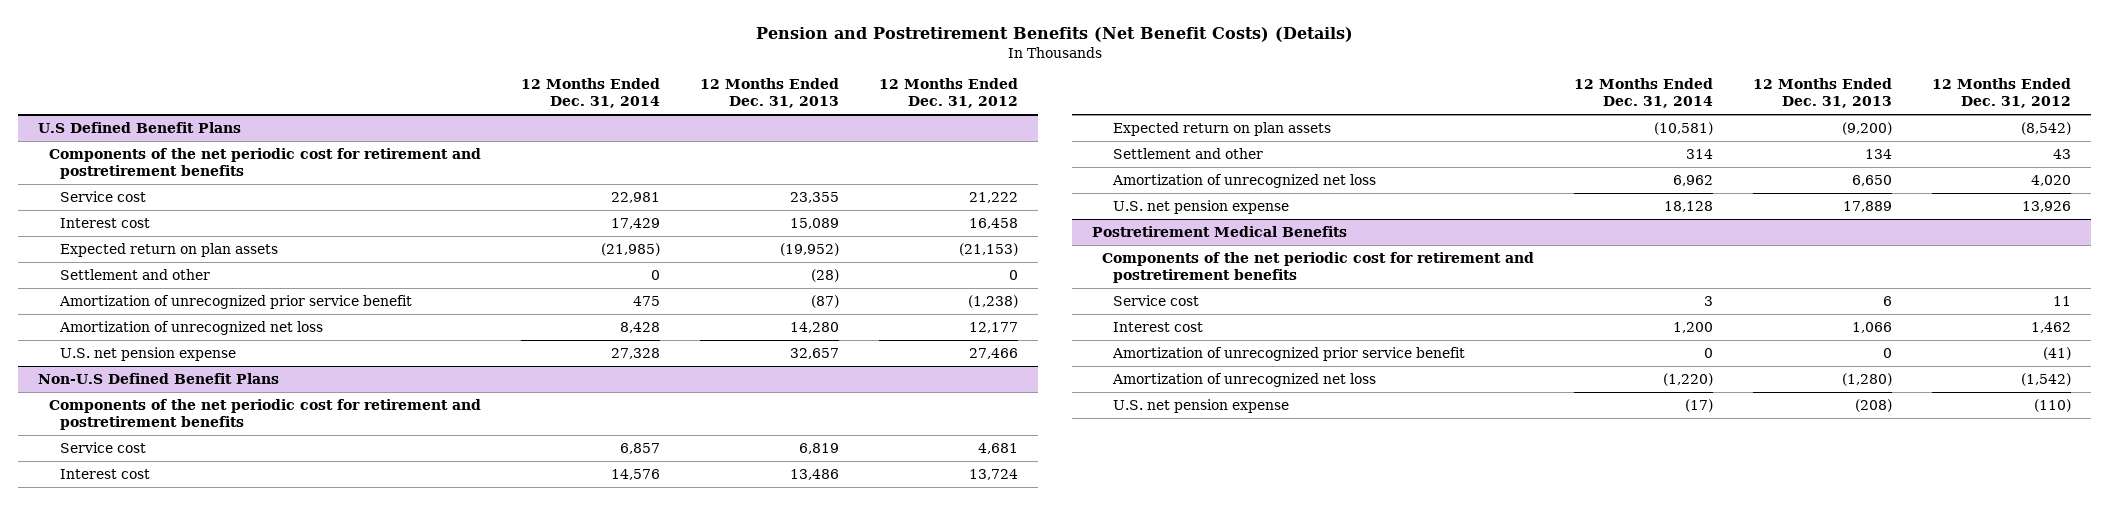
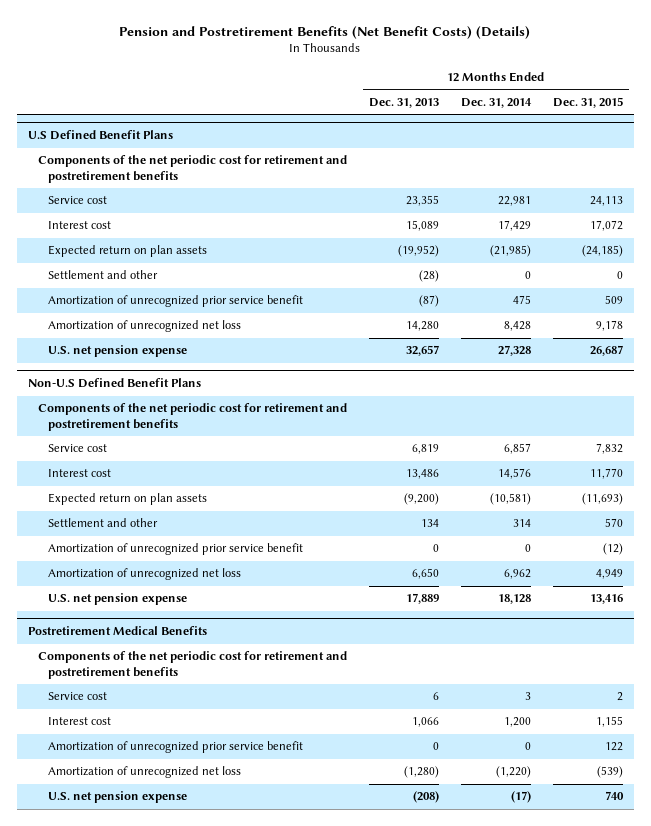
- | 12 Months Ended Dec. 31, 2014 | 12 Months Ended Dec. 31, 2013 | 12 Months Ended Dec. 31, 2012
+ | 12 Months Ended Dec. 31, 2013 | 12 Months Ended Dec. 31, 2014 | 12 Months Ended Dec. 31, 2015
@ Non-U.S Defined Benefit Plans
+ Amortization of unrecognized prior service benefit | 0 | 0 | (12)

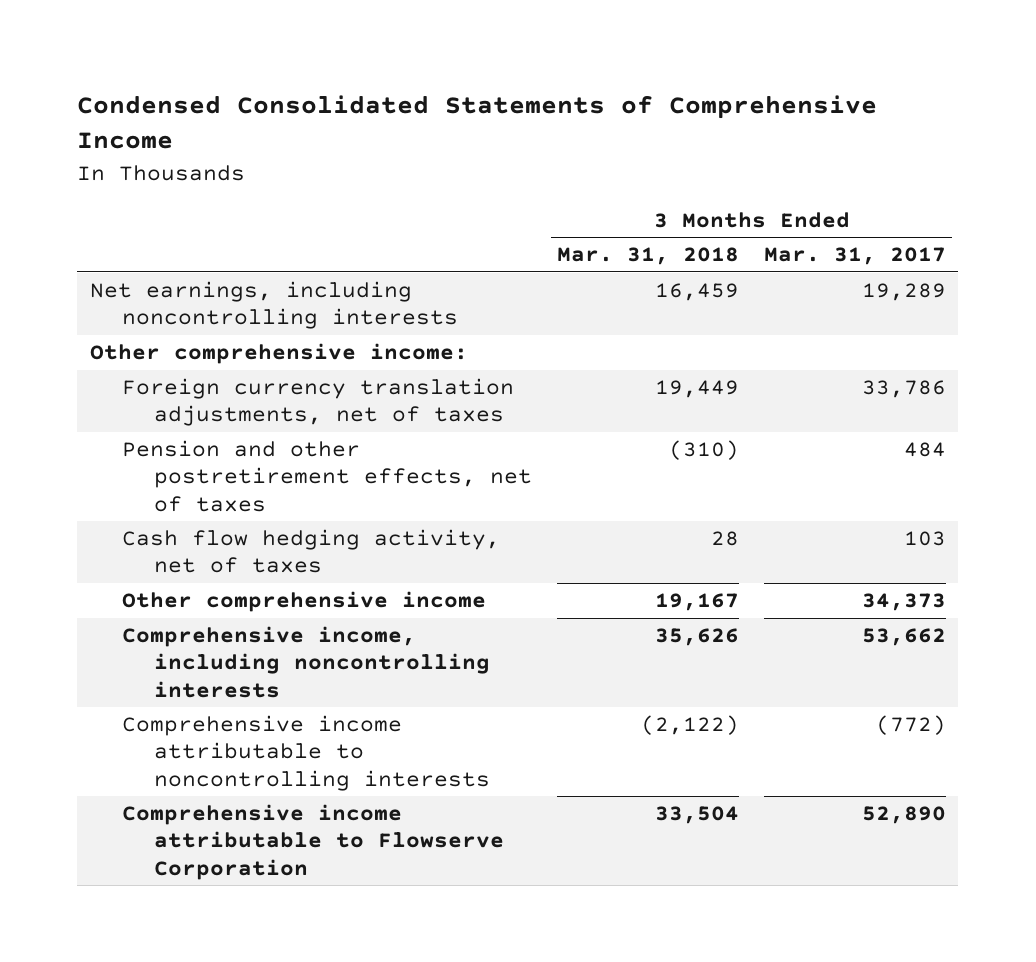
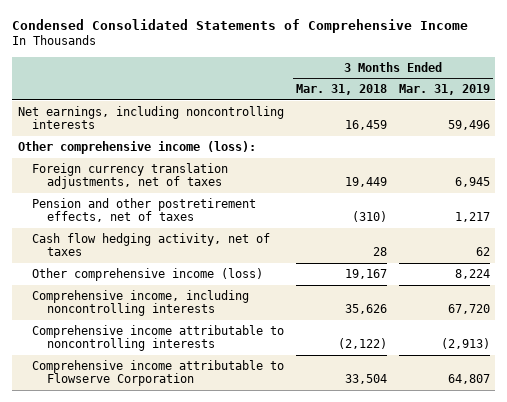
- | 3 Months Ended Mar. 31, 2018 | 3 Months Ended Mar. 31, 2017
+ | 3 Months Ended Mar. 31, 2018 | 3 Months Ended Mar. 31, 2019
- Other comprehensive income:
+ Other comprehensive income (loss):
- Other comprehensive income | 19,167 | 34,373
+ Other comprehensive income (loss) | 19,167 | 8,224

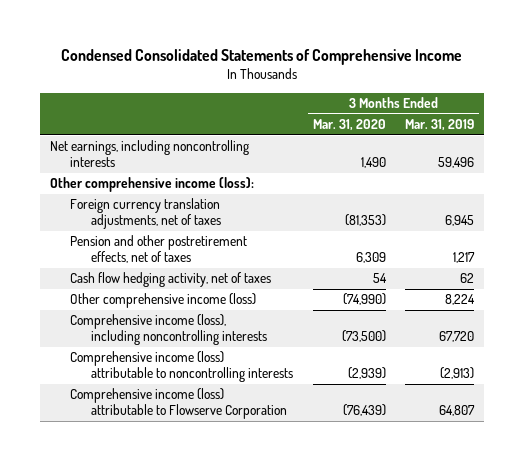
- | 3 Months Ended Mar. 31, 2018 | 3 Months Ended Mar. 31, 2019
+ | 3 Months Ended Mar. 31, 2020 | 3 Months Ended Mar. 31, 2019
- Comprehensive income, including noncontrolling interests | 35,626 | 67,720
- Comprehensive income attributable to noncontrolling interests | (2,122) | (2,913)
- Comprehensive income attributable to Flowserve Corporation | 33,504 | 64,807
+ Comprehensive income (loss), including noncontrolling interests | (73,500) | 67,720
+ Comprehensive income (loss) attributable to noncontrolling interests | (2,939) | (2,913)
+ Comprehensive income (loss) attributable to Flowserve Corporation | (76,439) | 64,807

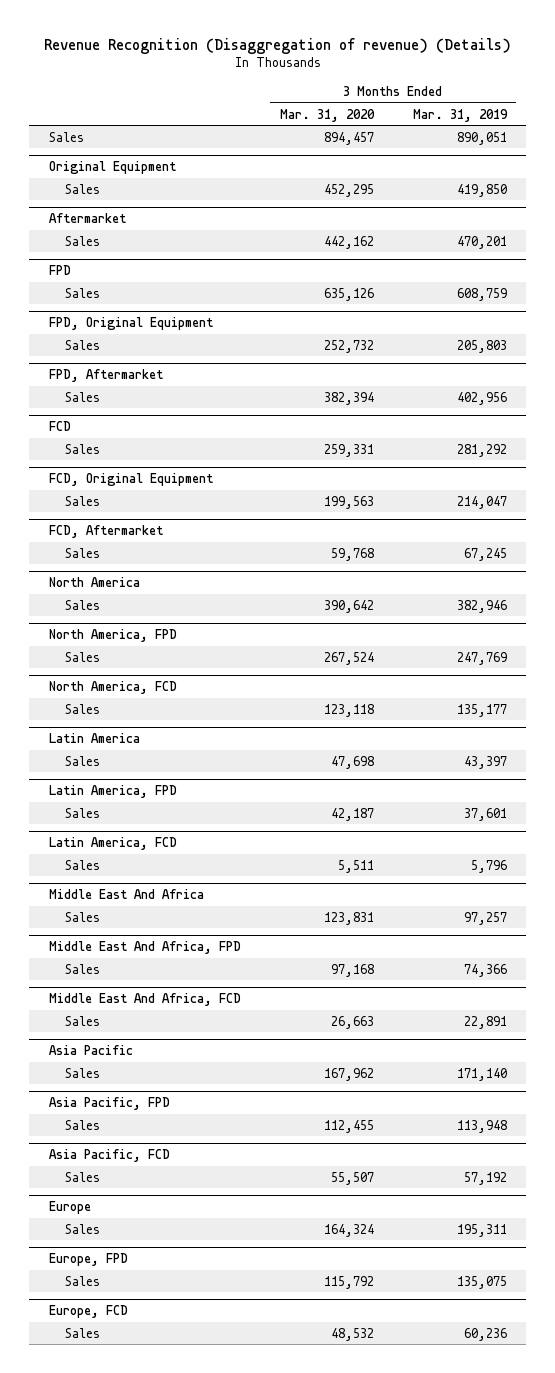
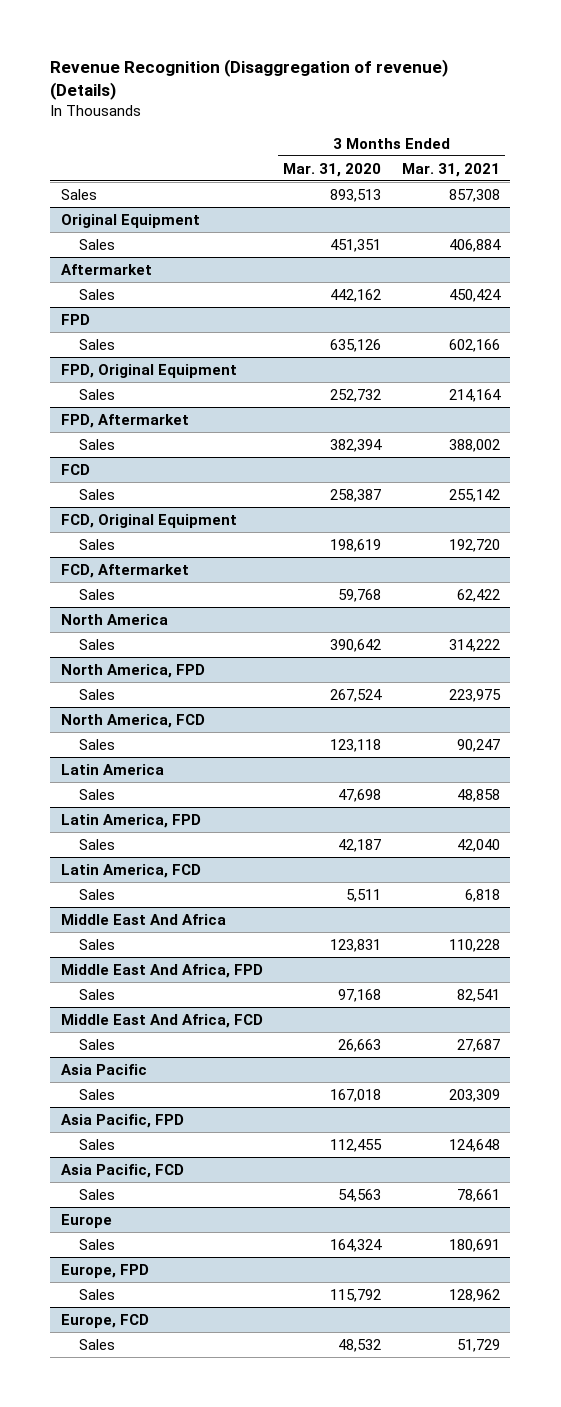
- | 3 Months Ended Mar. 31, 2020 | 3 Months Ended Mar. 31, 2019
+ | 3 Months Ended Mar. 31, 2020 | 3 Months Ended Mar. 31, 2021
- Sales | 894,457 | 890,051
+ Sales | 893,513 | 857,308
@ Original Equipment
- Sales | 452,295 | 419,850
+ Sales | 451,351 | 406,884
@ FCD
- Sales | 259,331 | 281,292
+ Sales | 258,387 | 255,142
@ FCD, Original Equipment
- Sales | 199,563 | 214,047
+ Sales | 198,619 | 192,720
@ Asia Pacific
- Sales | 167,962 | 171,140
+ Sales | 167,018 | 203,309
@ Asia Pacific, FCD
- Sales | 55,507 | 57,192
+ Sales | 54,563 | 78,661

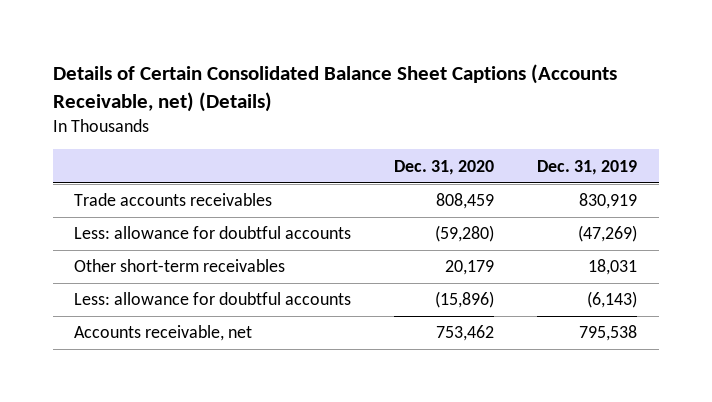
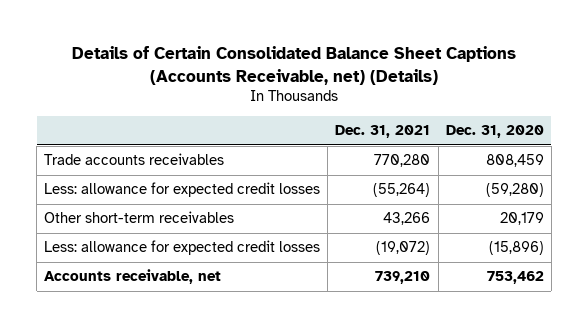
- | Dec. 31, 2020 | Dec. 31, 2019
+ | Dec. 31, 2021 | Dec. 31, 2020
- Less: allowance for doubtful accounts | (59,280) | (47,269)
+ Less: allowance for expected credit losses | (55,264) | (59,280)
- Less: allowance for doubtful accounts | (15,896) | (6,143)
+ Less: allowance for expected credit losses | (19,072) | (15,896)

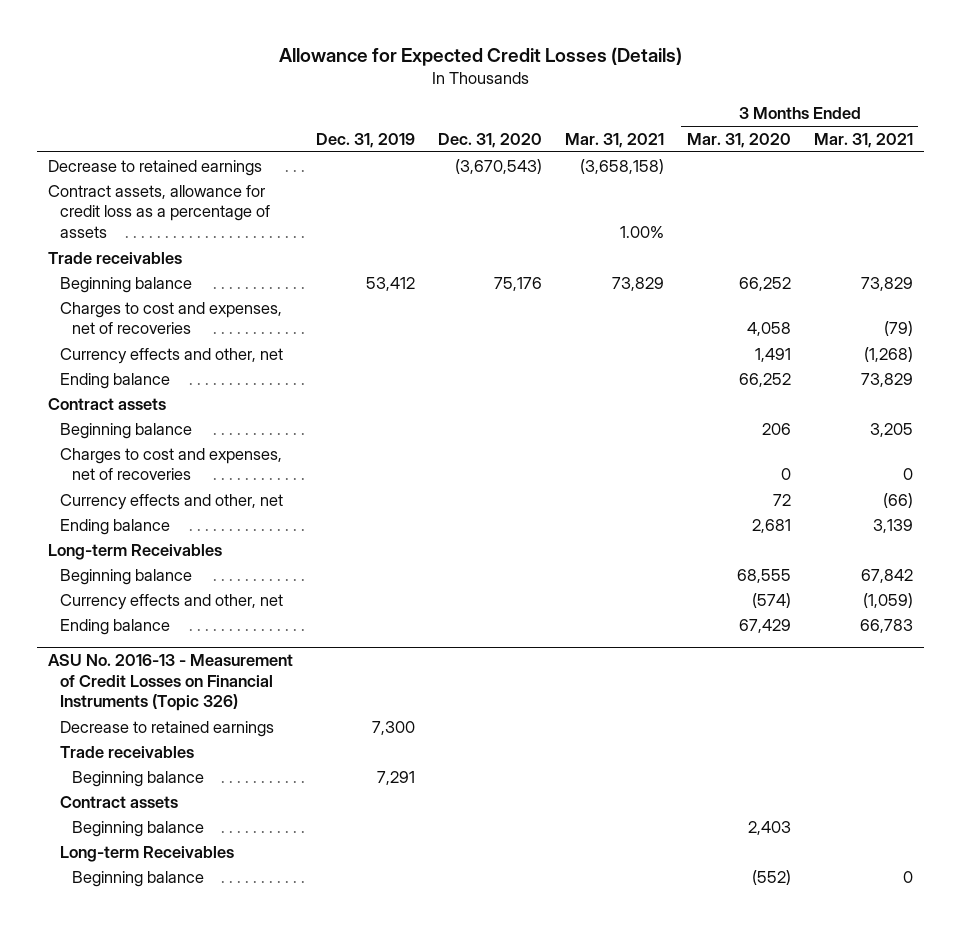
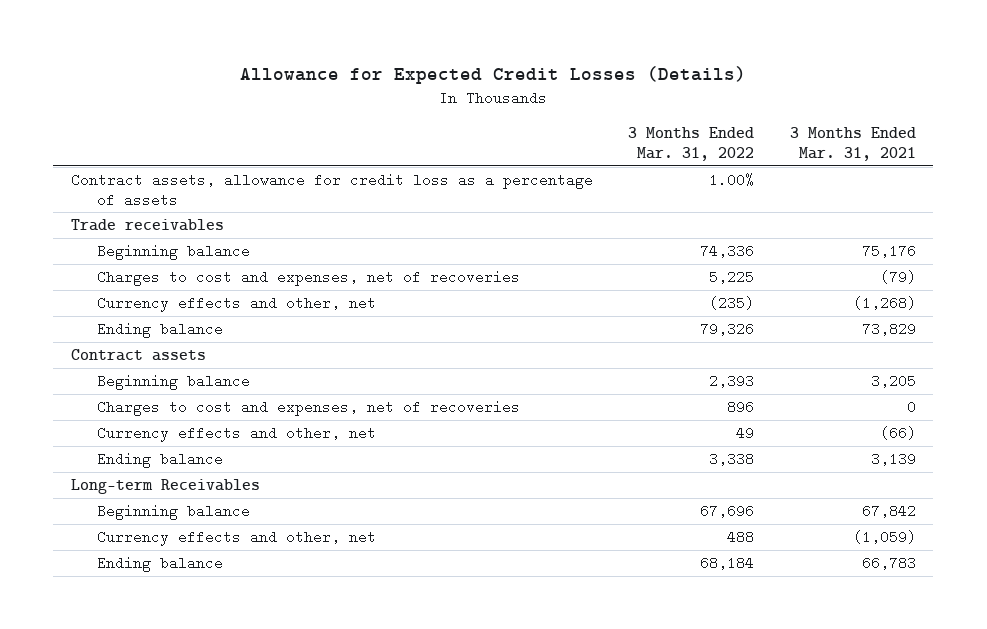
- | Dec. 31, 2019 | Dec. 31, 2020 | Mar. 31, 2021 | 3 Months Ended Mar. 31, 2020 | 3 Months Ended Mar. 31, 2021
+ | 3 Months Ended Mar. 31, 2022 | 3 Months Ended Mar. 31, 2021
- Decrease to retained earnings | | (3,670,543) | (3,658,158) | |
- Beginning balance | 53,412 | 75,176 | 73,829 | 66,252 | 73,829
+ Beginning balance | 74,336 | 75,176
- ASU No. 2016-13 - Measurement of Credit Losses on Financial Instruments (Topic 326)
- Decrease to retained earnings | 7,300 | | | |
- Trade receivables
- Beginning balance | 7,291 | | | |
- Contract assets
- Beginning balance | | | | 2,403 |
- Long-term Receivables
- Beginning balance | | | | (552) | 0

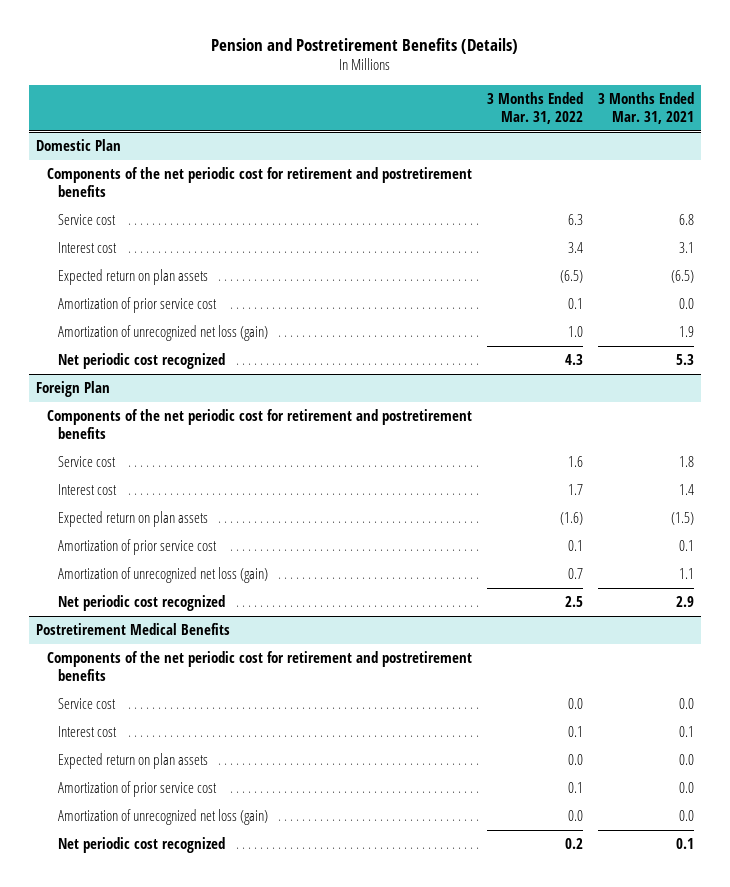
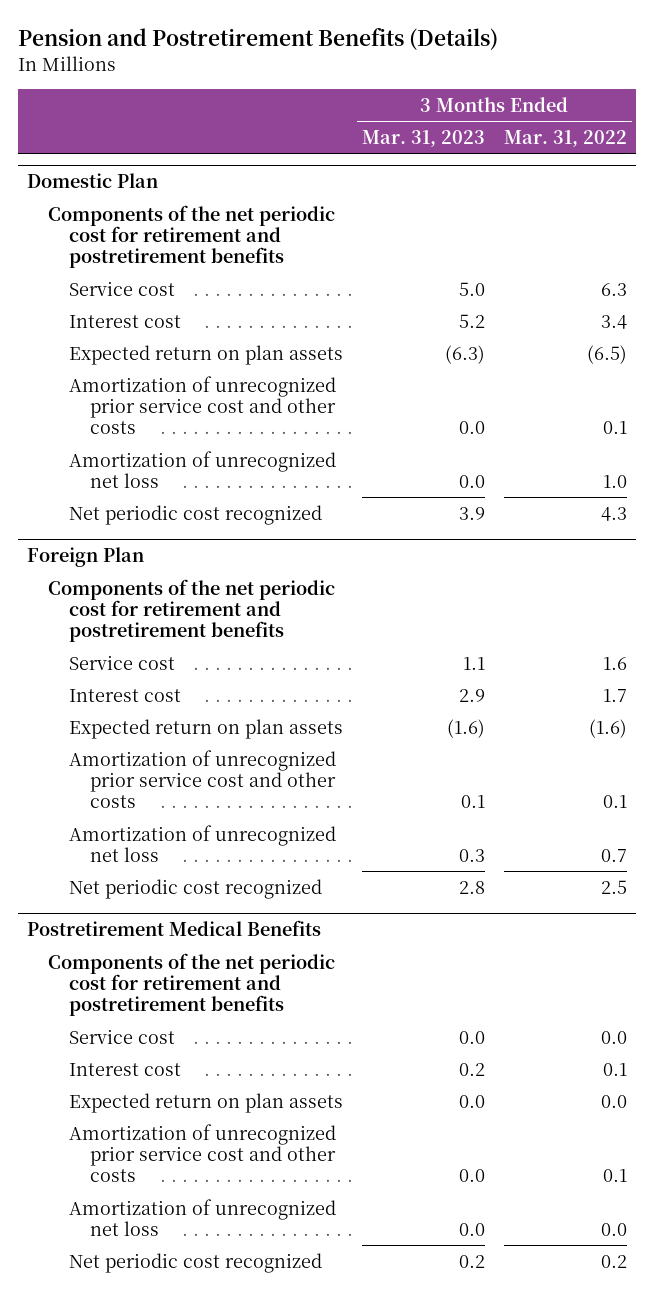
- | 3 Months Ended Mar. 31, 2022 | 3 Months Ended Mar. 31, 2021
+ | 3 Months Ended Mar. 31, 2023 | 3 Months Ended Mar. 31, 2022
@ Domestic Plan
- Amortization of prior service cost | 0.1 | 0.0
- Amortization of unrecognized net loss (gain) | 1.0 | 1.9
+ Amortization of unrecognized prior service cost and other costs | 0.0 | 0.1
+ Amortization of unrecognized net loss | 0.0 | 1.0
@ Foreign Plan
- Amortization of prior service cost | 0.1 | 0.1
- Amortization of unrecognized net loss (gain) | 0.7 | 1.1
+ Amortization of unrecognized prior service cost and other costs | 0.1 | 0.1
+ Amortization of unrecognized net loss | 0.3 | 0.7
@ Postretirement Medical Benefits
- Amortization of prior service cost | 0.1 | 0.0
- Amortization of unrecognized net loss (gain) | 0.0 | 0.0
+ Amortization of unrecognized prior service cost and other costs | 0.0 | 0.1
+ Amortization of unrecognized net loss | 0.0 | 0.0

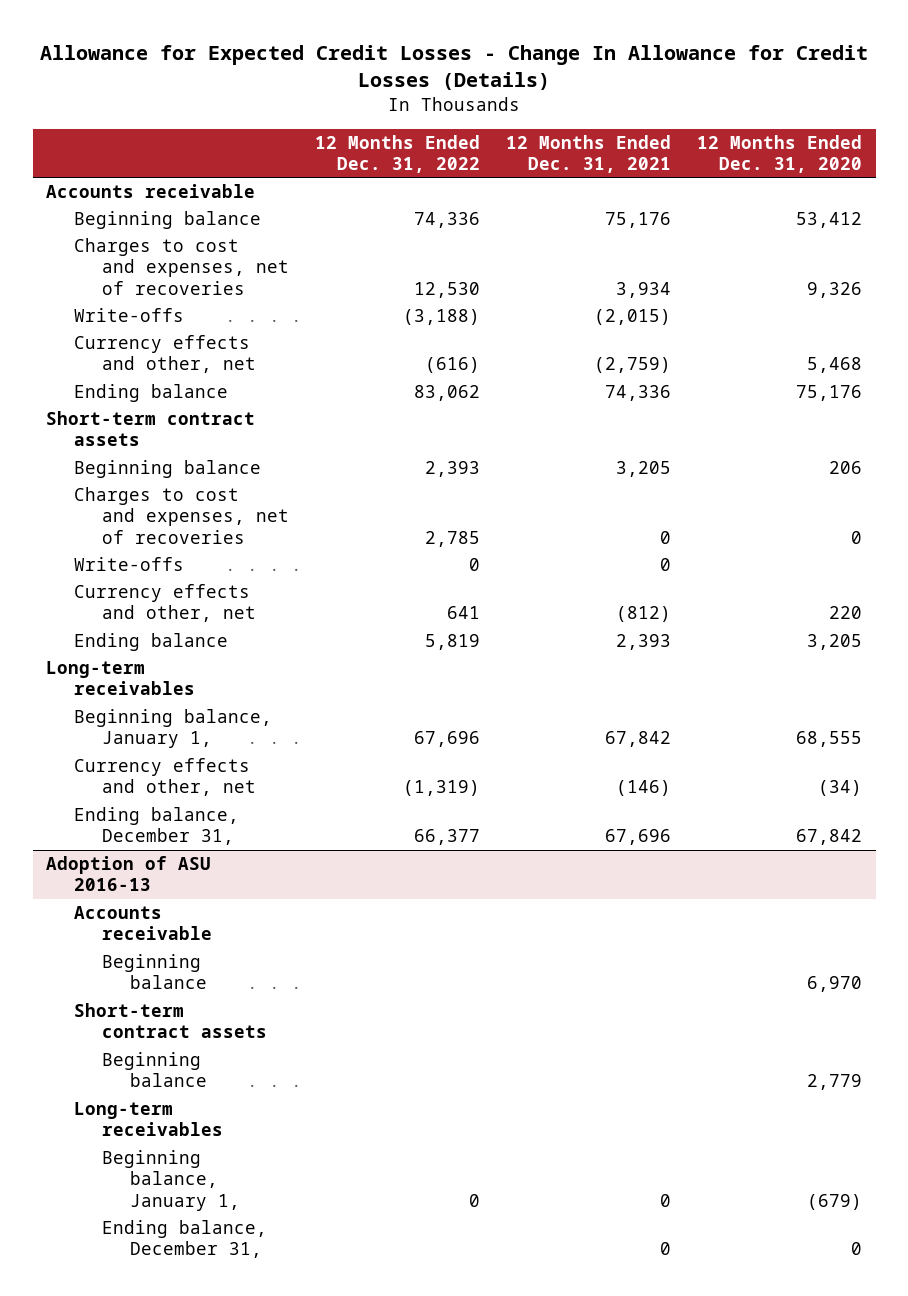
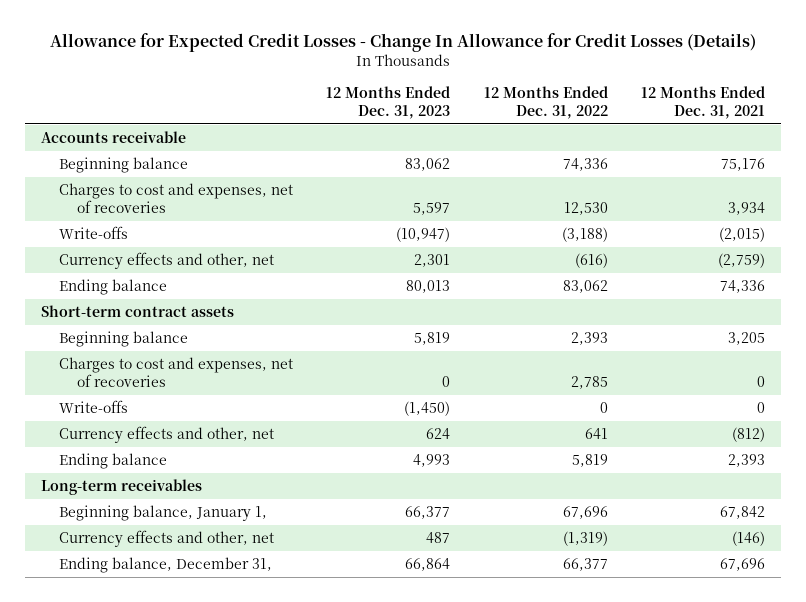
- | 12 Months Ended Dec. 31, 2022 | 12 Months Ended Dec. 31, 2021 | 12 Months Ended Dec. 31, 2020
+ | 12 Months Ended Dec. 31, 2023 | 12 Months Ended Dec. 31, 2022 | 12 Months Ended Dec. 31, 2021
- Adoption of ASU 2016-13
- Accounts receivable
- Beginning balance | | | 6,970
- Short-term contract assets
- Beginning balance | | | 2,779
- Long-term receivables
- Beginning balance, January 1, | 0 | 0 | (679)
- Ending balance, December 31, | | 0 | 0

